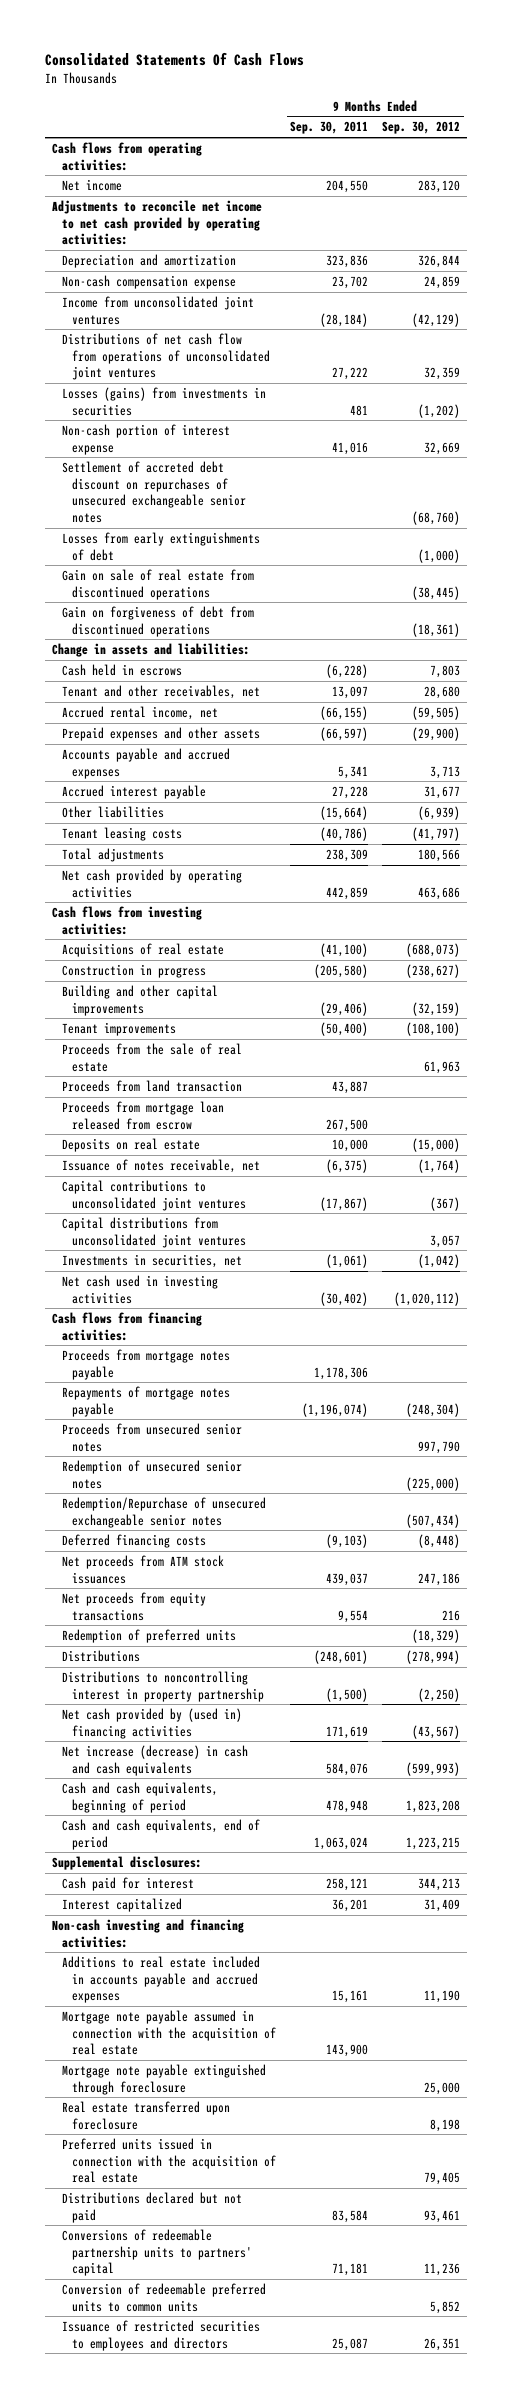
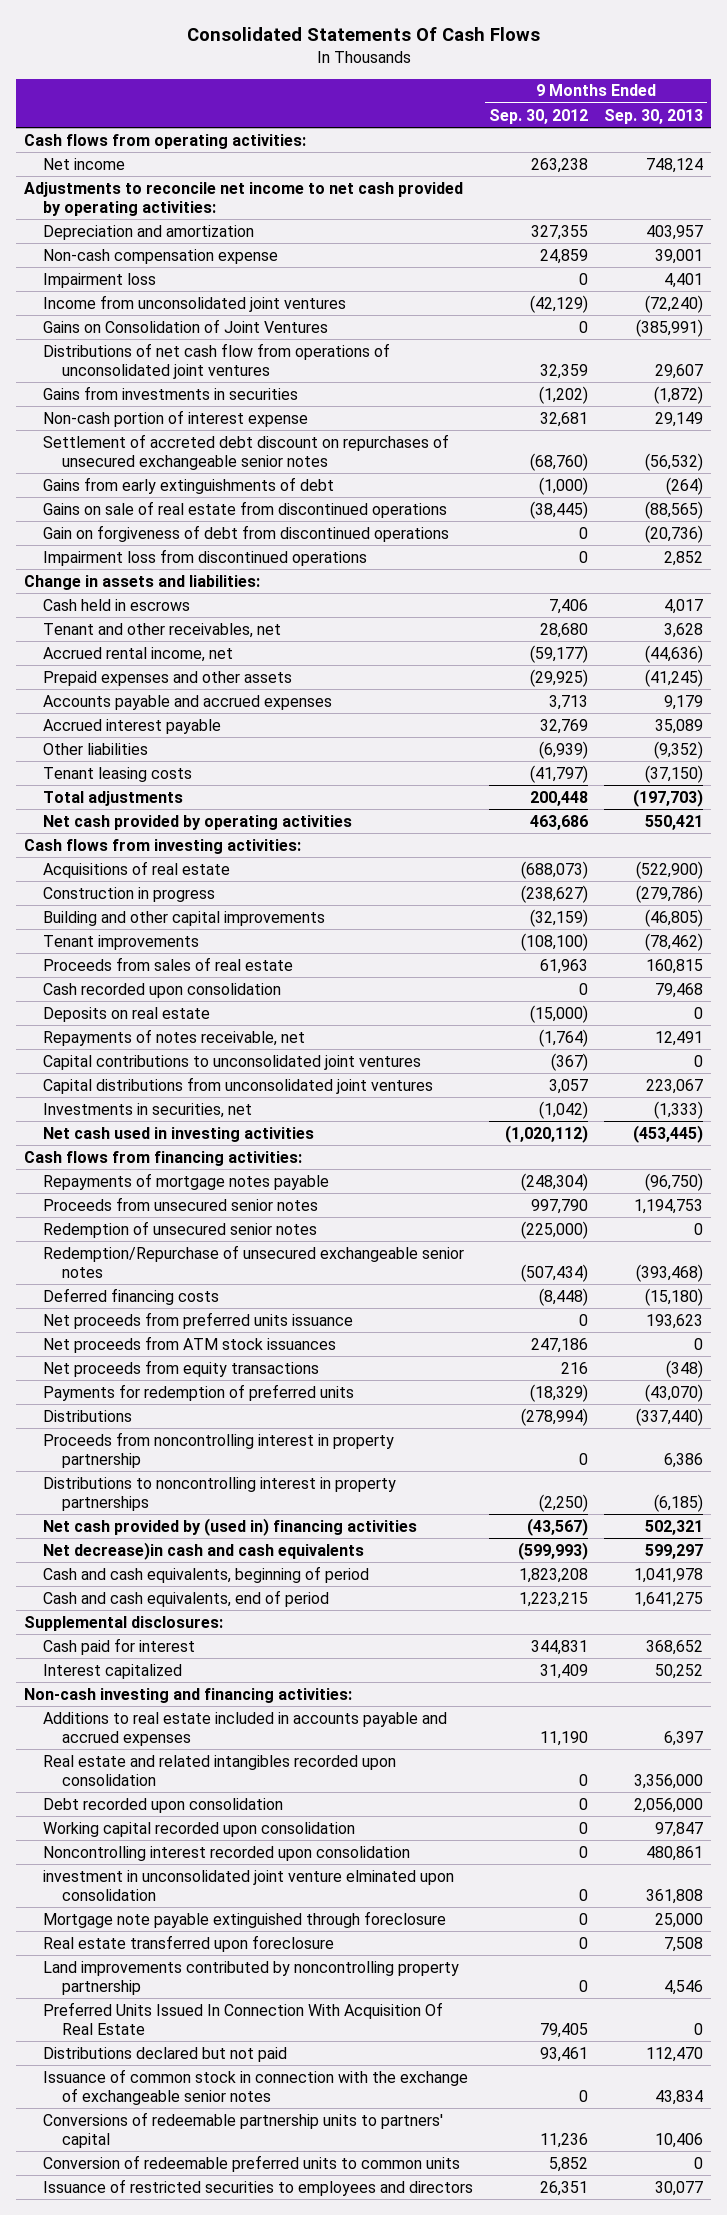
- | 9 Months Ended Sep. 30, 2011 | 9 Months Ended Sep. 30, 2012
+ | 9 Months Ended Sep. 30, 2012 | 9 Months Ended Sep. 30, 2013
- Net income | 204,550 | 283,120
+ Net income | 263,238 | 748,124
- Depreciation and amortization | 323,836 | 326,844
+ Depreciation and amortization | 327,355 | 403,957
+ Impairment loss | 0 | 4,401
+ Gains on Consolidation of Joint Ventures | 0 | (385,991)
- Losses (gains) from investments in securities | 481 | (1,202)
- Non-cash portion of interest expense | 41,016 | 32,669
+ Gains from investments in securities | (1,202) | (1,872)
+ Non-cash portion of interest expense | 32,681 | 29,149
- Losses from early extinguishments of debt | | (1,000)
- Gain on sale of real estate from discontinued operations | | (38,445)
- Gain on forgiveness of debt from discontinued operations | | (18,361)
+ Gains from early extinguishments of debt | (1,000) | (264)
+ Gains on sale of real estate from discontinued operations | (38,445) | (88,565)
+ Gain on forgiveness of debt from discontinued operations | 0 | (20,736)
+ Impairment loss from discontinued operations | 0 | 2,852
- Cash held in escrows | (6,228) | 7,803
+ Cash held in escrows | 7,406 | 4,017
- Accrued rental income, net | (66,155) | (59,505)
- Prepaid expenses and other assets | (66,597) | (29,900)
+ Accrued rental income, net | (59,177) | (44,636)
+ Prepaid expenses and other assets | (29,925) | (41,245)
- Accrued interest payable | 27,228 | 31,677
+ Accrued interest payable | 32,769 | 35,089
- Total adjustments | 238,309 | 180,566
+ Total adjustments | 200,448 | (197,703)
- Proceeds from the sale of real estate | | 61,963
- Proceeds from land transaction | 43,887 |
- Proceeds from mortgage loan released from escrow | 267,500 |
+ Proceeds from sales of real estate | 61,963 | 160,815
+ Cash recorded upon consolidation | 0 | 79,468
- Issuance of notes receivable, net | (6,375) | (1,764)
+ Repayments of notes receivable, net | (1,764) | 12,491
- Proceeds from mortgage notes payable | 1,178,306 |
+ Net proceeds from preferred units issuance | 0 | 193,623
- Redemption of preferred units | | (18,329)
+ Payments for redemption of preferred units | (18,329) | (43,070)
- Distributions to noncontrolling interest in property partnership | (1,500) | (2,250)
+ Proceeds from noncontrolling interest in property partnership | 0 | 6,386
+ Distributions to noncontrolling interest in property partnerships | (2,250) | (6,185)
- Net increase (decrease) in cash and cash equivalents | 584,076 | (599,993)
+ Net decrease)in cash and cash equivalents | (599,993) | 599,297
- Cash paid for interest | 258,121 | 344,213
+ Cash paid for interest | 344,831 | 368,652
- Mortgage note payable assumed in connection with the acquisition of real estate | 143,900 |
- Mortgage note payable extinguished through foreclosure | | 25,000
- Real estate transferred upon foreclosure | | 8,198
- Preferred units issued in connection with the acquisition of real estate | | 79,405
+ Real estate and related intangibles recorded upon consolidation | 0 | 3,356,000
+ Debt recorded upon consolidation | 0 | 2,056,000
+ Working capital recorded upon consolidation | 0 | 97,847
+ Noncontrolling interest recorded upon consolidation | 0 | 480,861
+ investment in unconsolidated joint venture elminated upon consolidation | 0 | 361,808
+ Mortgage note payable extinguished through foreclosure | 0 | 25,000
+ Real estate transferred upon foreclosure | 0 | 7,508
+ Land improvements contributed by noncontrolling property partnership | 0 | 4,546
+ Preferred Units Issued In Connection With Acquisition Of Real Estate | 79,405 | 0
+ Issuance of common stock in connection with the exchange of exchangeable senior notes | 0 | 43,834

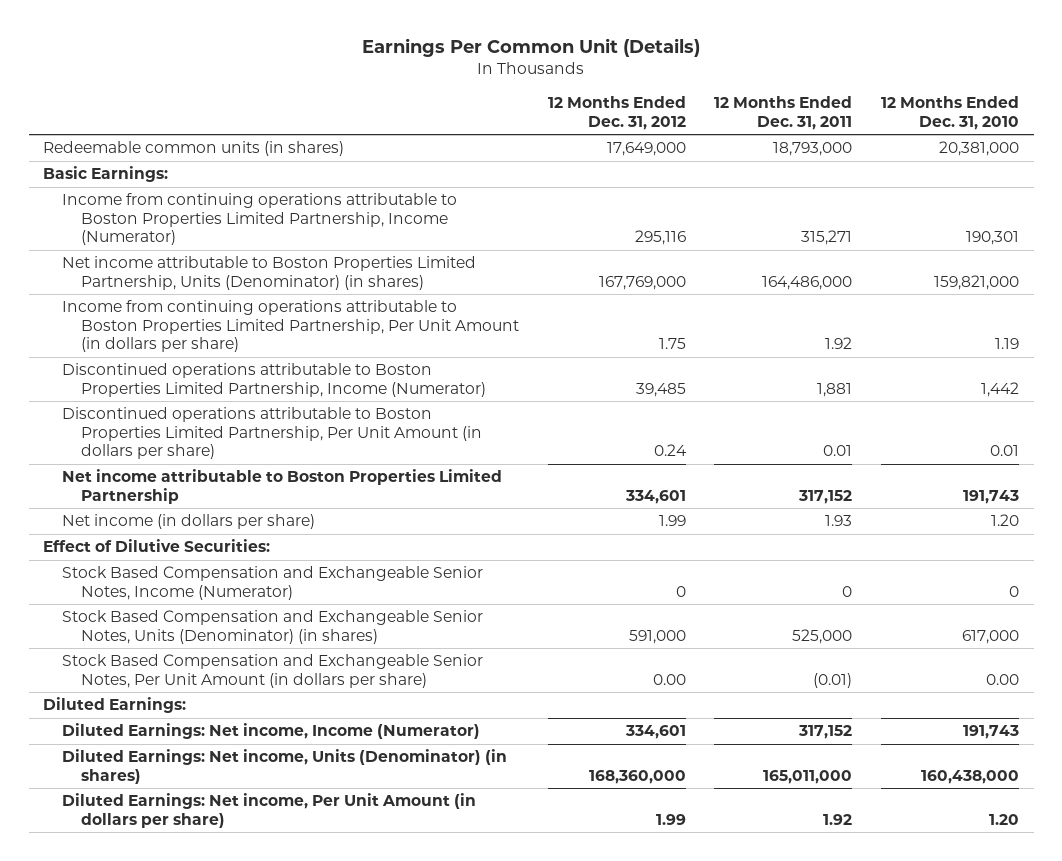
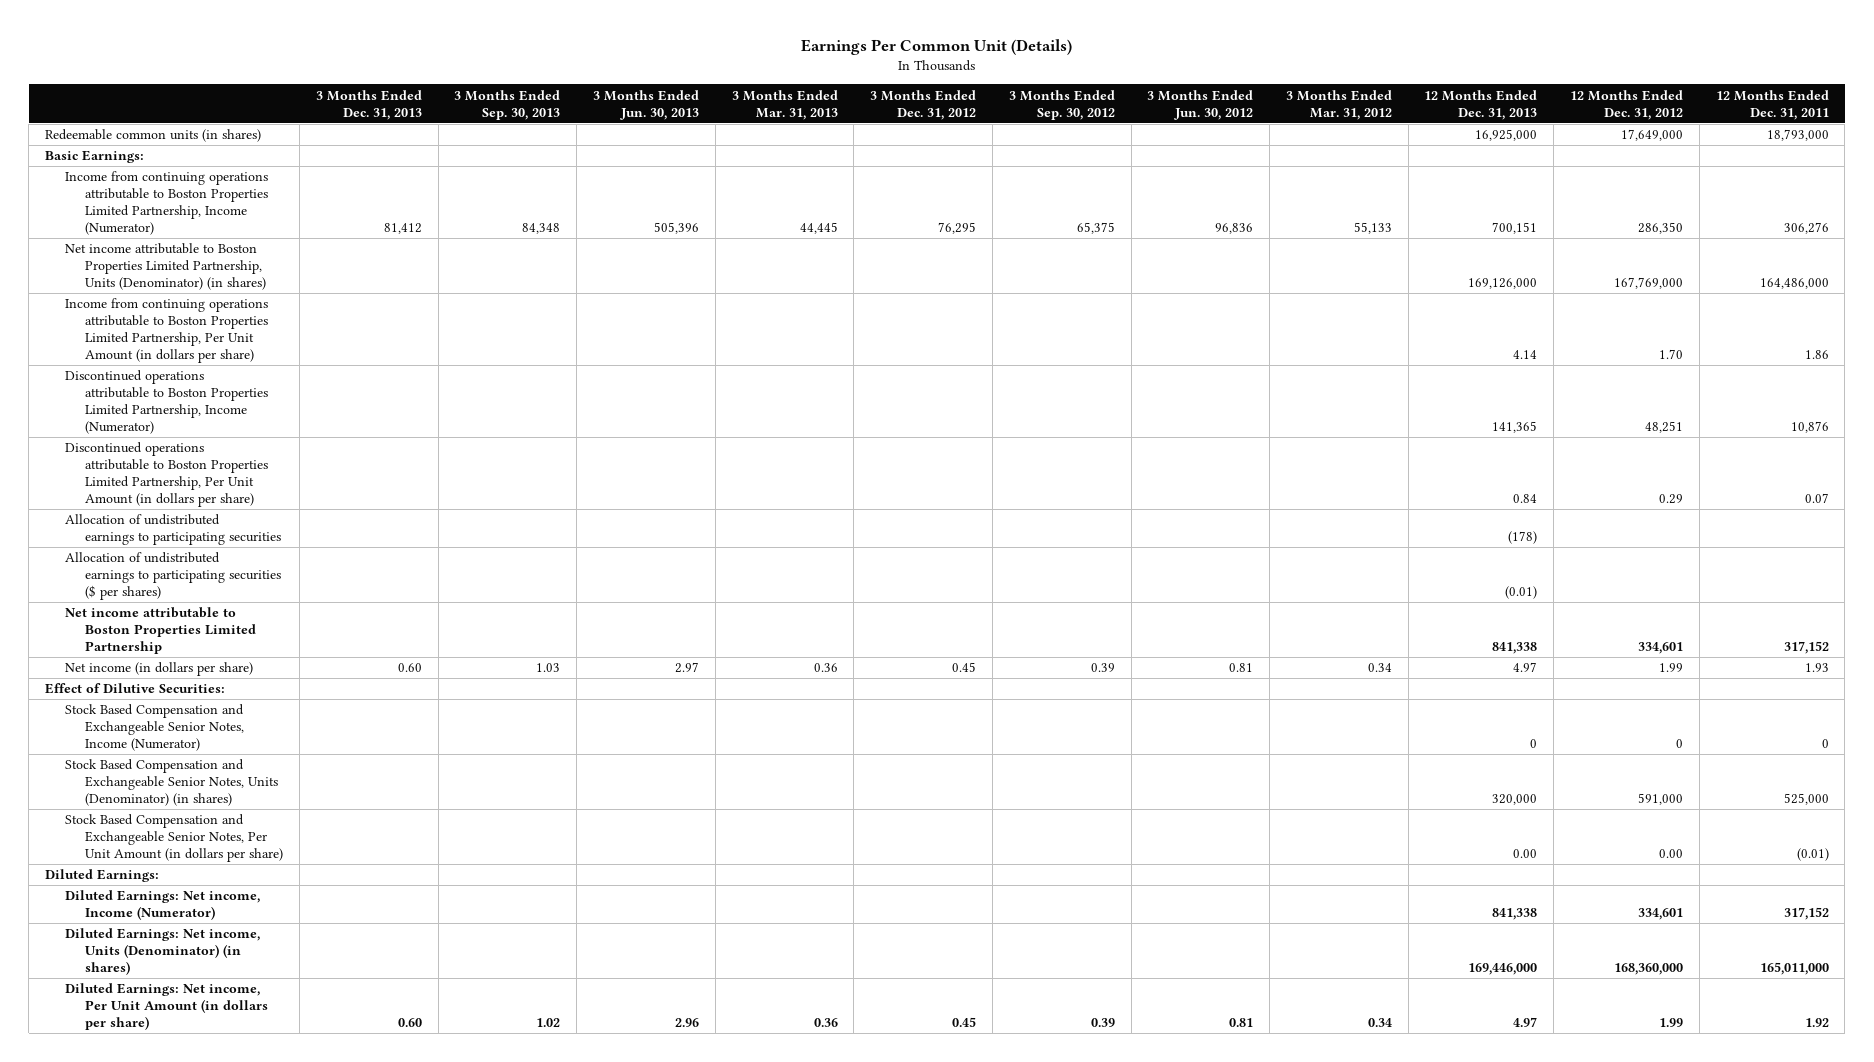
- | 12 Months Ended Dec. 31, 2012 | 12 Months Ended Dec. 31, 2011 | 12 Months Ended Dec. 31, 2010
+ | 3 Months Ended Dec. 31, 2013 | 3 Months Ended Sep. 30, 2013 | 3 Months Ended Jun. 30, 2013 | 3 Months Ended Mar. 31, 2013 | 3 Months Ended Dec. 31, 2012 | 3 Months Ended Sep. 30, 2012 | 3 Months Ended Jun. 30, 2012 | 3 Months Ended Mar. 31, 2012 | 12 Months Ended Dec. 31, 2013 | 12 Months Ended Dec. 31, 2012 | 12 Months Ended Dec. 31, 2011
- Income from continuing operations attributable to Boston Properties Limited Partnership, Income (Numerator) | 295,116 | 315,271 | 190,301
+ Income from continuing operations attributable to Boston Properties Limited Partnership, Income (Numerator) | 81,412 | 84,348 | 505,396 | 44,445 | 76,295 | 65,375 | 96,836 | 55,133 | 700,151 | 286,350 | 306,276
- Income from continuing operations attributable to Boston Properties Limited Partnership, Per Unit Amount (in dollars per share) | 1.75 | 1.92 | 1.19
- Discontinued operations attributable to Boston Properties Limited Partnership, Income (Numerator) | 39,485 | 1,881 | 1,442
- Discontinued operations attributable to Boston Properties Limited Partnership, Per Unit Amount (in dollars per share) | 0.24 | 0.01 | 0.01
+ Income from continuing operations attributable to Boston Properties Limited Partnership, Per Unit Amount (in dollars per share) | | | | | | | | | 4.14 | 1.70 | 1.86
+ Discontinued operations attributable to Boston Properties Limited Partnership, Income (Numerator) | | | | | | | | | 141,365 | 48,251 | 10,876
+ Discontinued operations attributable to Boston Properties Limited Partnership, Per Unit Amount (in dollars per share) | | | | | | | | | 0.84 | 0.29 | 0.07
+ Allocation of undistributed earnings to participating securities | | | | | | | | | (178) | |
+ Allocation of undistributed earnings to participating securities ($ per shares) | | | | | | | | | (0.01) | |

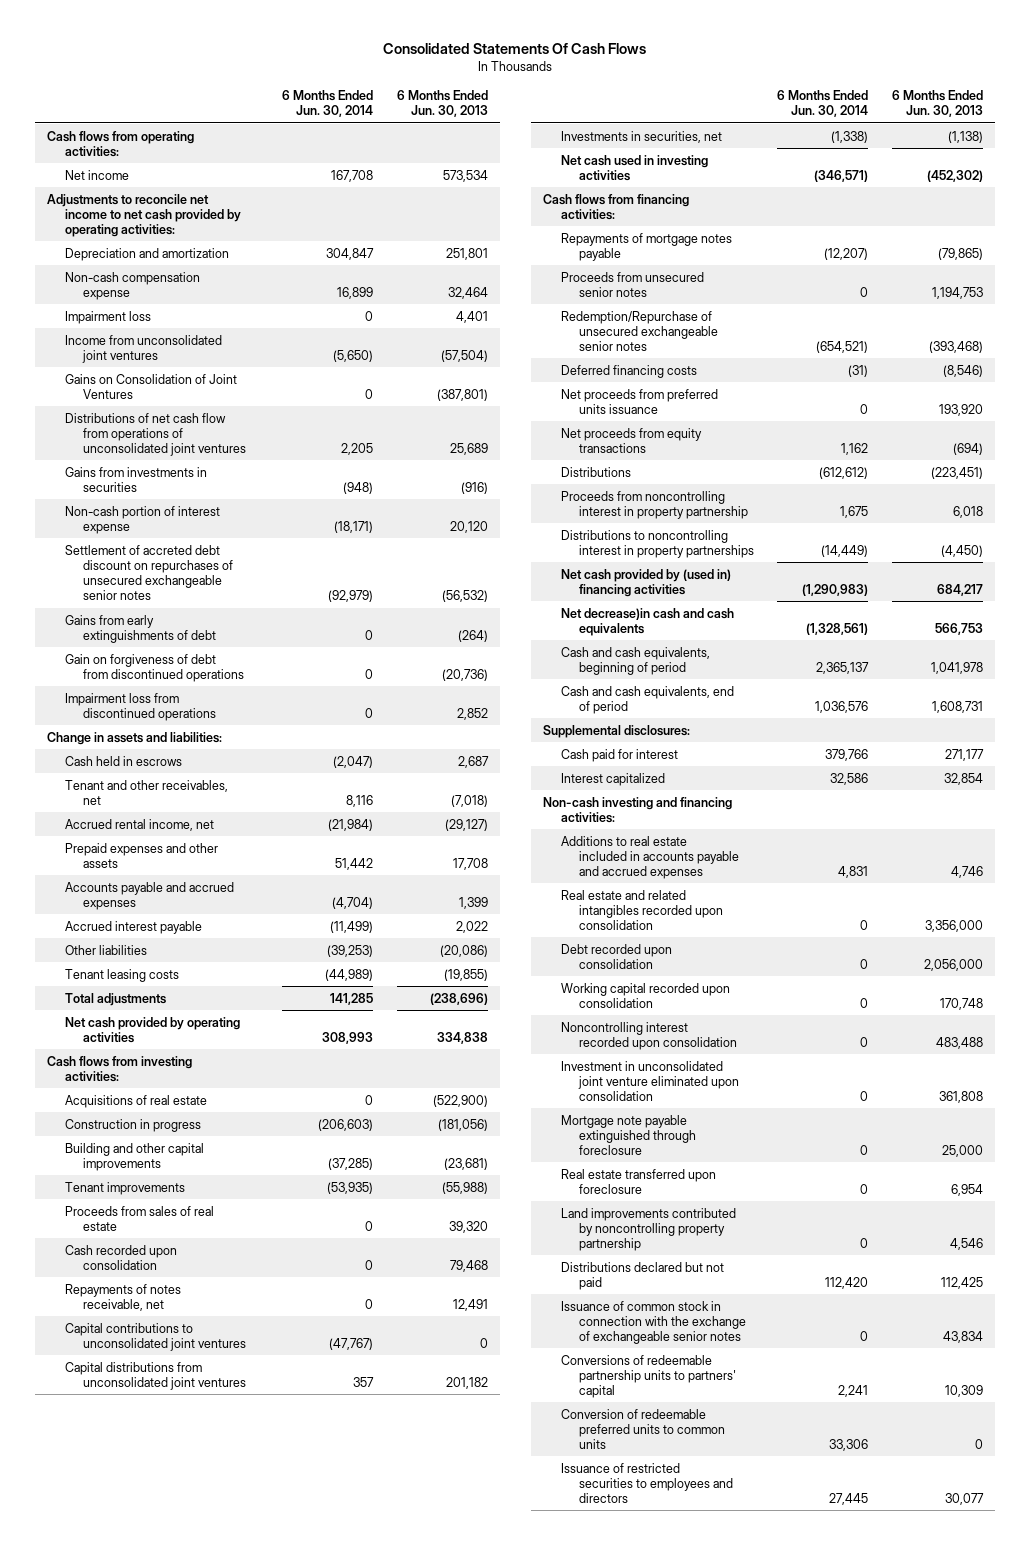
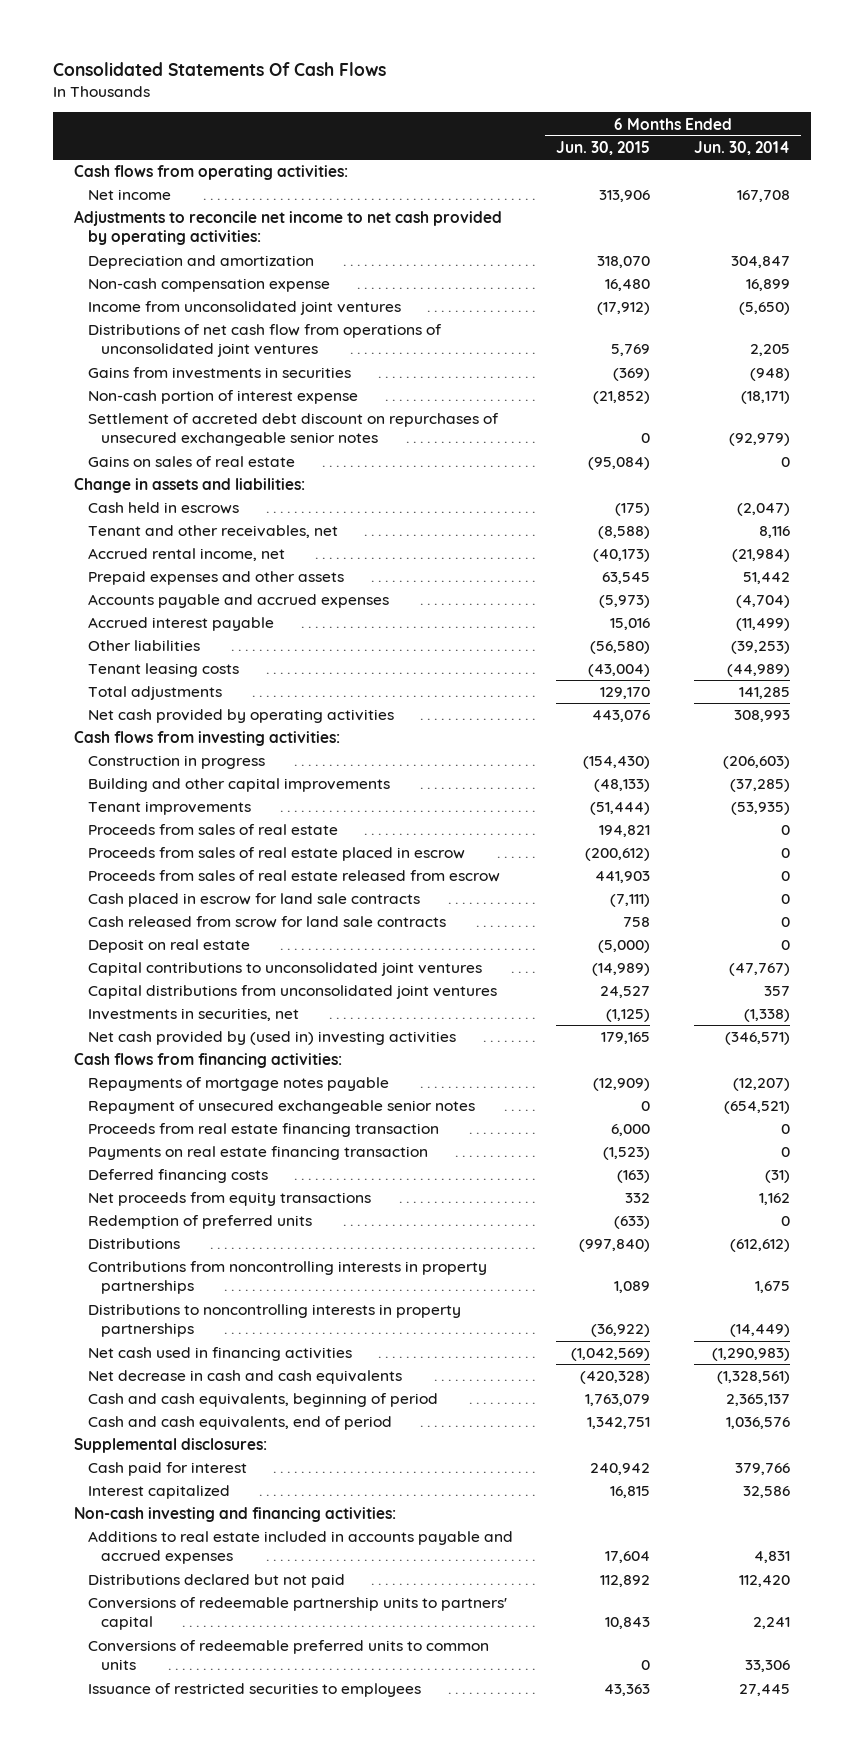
- | 6 Months Ended Jun. 30, 2014 | 6 Months Ended Jun. 30, 2013
+ | 6 Months Ended Jun. 30, 2015 | 6 Months Ended Jun. 30, 2014
- Impairment loss | 0 | 4,401
- Gains on Consolidation of Joint Ventures | 0 | (387,801)
- Gains from early extinguishments of debt | 0 | (264)
- Gain on forgiveness of debt from discontinued operations | 0 | (20,736)
- Impairment loss from discontinued operations | 0 | 2,852
+ Gains on sales of real estate | (95,084) | 0
- Acquisitions of real estate | 0 | (522,900)
- Cash recorded upon consolidation | 0 | 79,468
- Repayments of notes receivable, net | 0 | 12,491
+ Proceeds from sales of real estate placed in escrow | (200,612) | 0
+ Proceeds from sales of real estate released from escrow | 441,903 | 0
+ Cash placed in escrow for land sale contracts | (7,111) | 0
+ Cash released from scrow for land sale contracts | 758 | 0
+ Deposit on real estate | (5,000) | 0
- Net cash used in investing activities | (346,571) | (452,302)
+ Net cash provided by (used in) investing activities | 179,165 | (346,571)
- Proceeds from unsecured senior notes | 0 | 1,194,753
- Redemption/Repurchase of unsecured exchangeable senior notes | (654,521) | (393,468)
+ Repayment of unsecured exchangeable senior notes | 0 | (654,521)
+ Proceeds from real estate financing transaction | 6,000 | 0
+ Payments on real estate financing transaction | (1,523) | 0
- Net proceeds from preferred units issuance | 0 | 193,920
+ Redemption of preferred units | (633) | 0
- Proceeds from noncontrolling interest in property partnership | 1,675 | 6,018
- Distributions to noncontrolling interest in property partnerships | (14,449) | (4,450)
- Net cash provided by (used in) financing activities | (1,290,983) | 684,217
- Net decrease)in cash and cash equivalents | (1,328,561) | 566,753
+ Contributions from noncontrolling interests in property partnerships | 1,089 | 1,675
+ Distributions to noncontrolling interests in property partnerships | (36,922) | (14,449)
+ Net cash used in financing activities | (1,042,569) | (1,290,983)
+ Net decrease in cash and cash equivalents | (420,328) | (1,328,561)
- Real estate and related intangibles recorded upon consolidation | 0 | 3,356,000
- Debt recorded upon consolidation | 0 | 2,056,000
- Working capital recorded upon consolidation | 0 | 170,748
- Noncontrolling interest recorded upon consolidation | 0 | 483,488
- Investment in unconsolidated joint venture eliminated upon consolidation | 0 | 361,808
- Mortgage note payable extinguished through foreclosure | 0 | 25,000
- Real estate transferred upon foreclosure | 0 | 6,954
- Land improvements contributed by noncontrolling property partnership | 0 | 4,546
- Issuance of common stock in connection with the exchange of exchangeable senior notes | 0 | 43,834
- Conversion of redeemable preferred units to common units | 33,306 | 0
- Issuance of restricted securities to employees and directors | 27,445 | 30,077
+ Conversions of redeemable preferred units to common units | 0 | 33,306
+ Issuance of restricted securities to employees | 43,363 | 27,445

